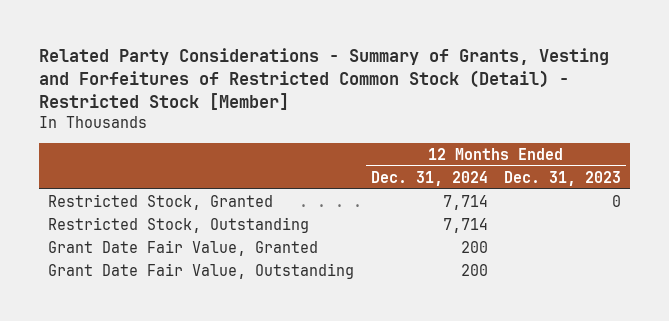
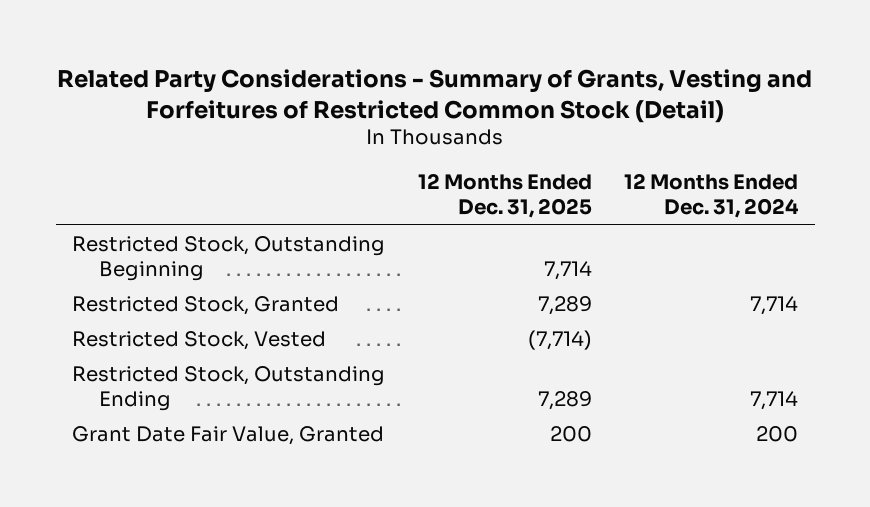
- Related Party Considerations - Summary of Grants, Vesting and Forfeitures of Restricted Common Stock (Detail) - Restricted Stock [Member]
+ Related Party Considerations - Summary of Grants, Vesting and Forfeitures of Restricted Common Stock (Detail)
- | 12 Months Ended Dec. 31, 2024 | 12 Months Ended Dec. 31, 2023
+ | 12 Months Ended Dec. 31, 2025 | 12 Months Ended Dec. 31, 2024
+ Restricted Stock, Outstanding Beginning | 7,714 |
- Restricted Stock, Outstanding | 7,714 |
+ Restricted Stock, Vested | (7,714) |
+ Restricted Stock, Outstanding Ending | 7,289 | 7,714
- Grant Date Fair Value, Outstanding | 200 |

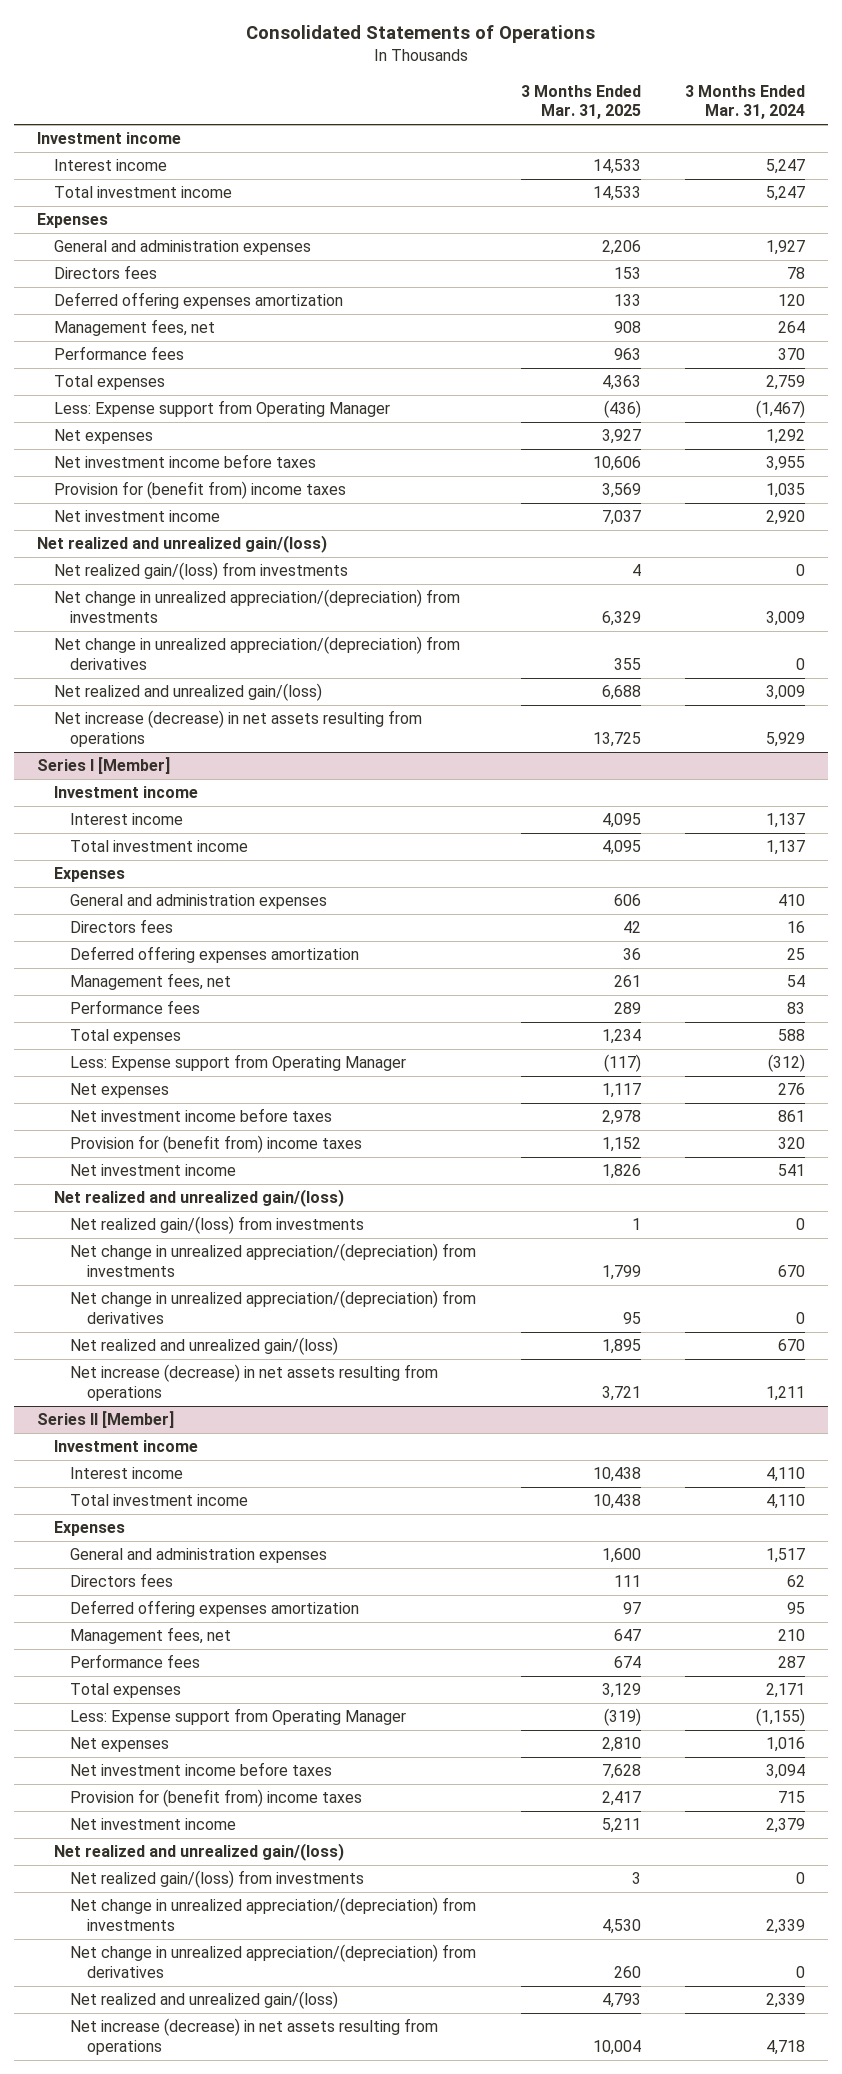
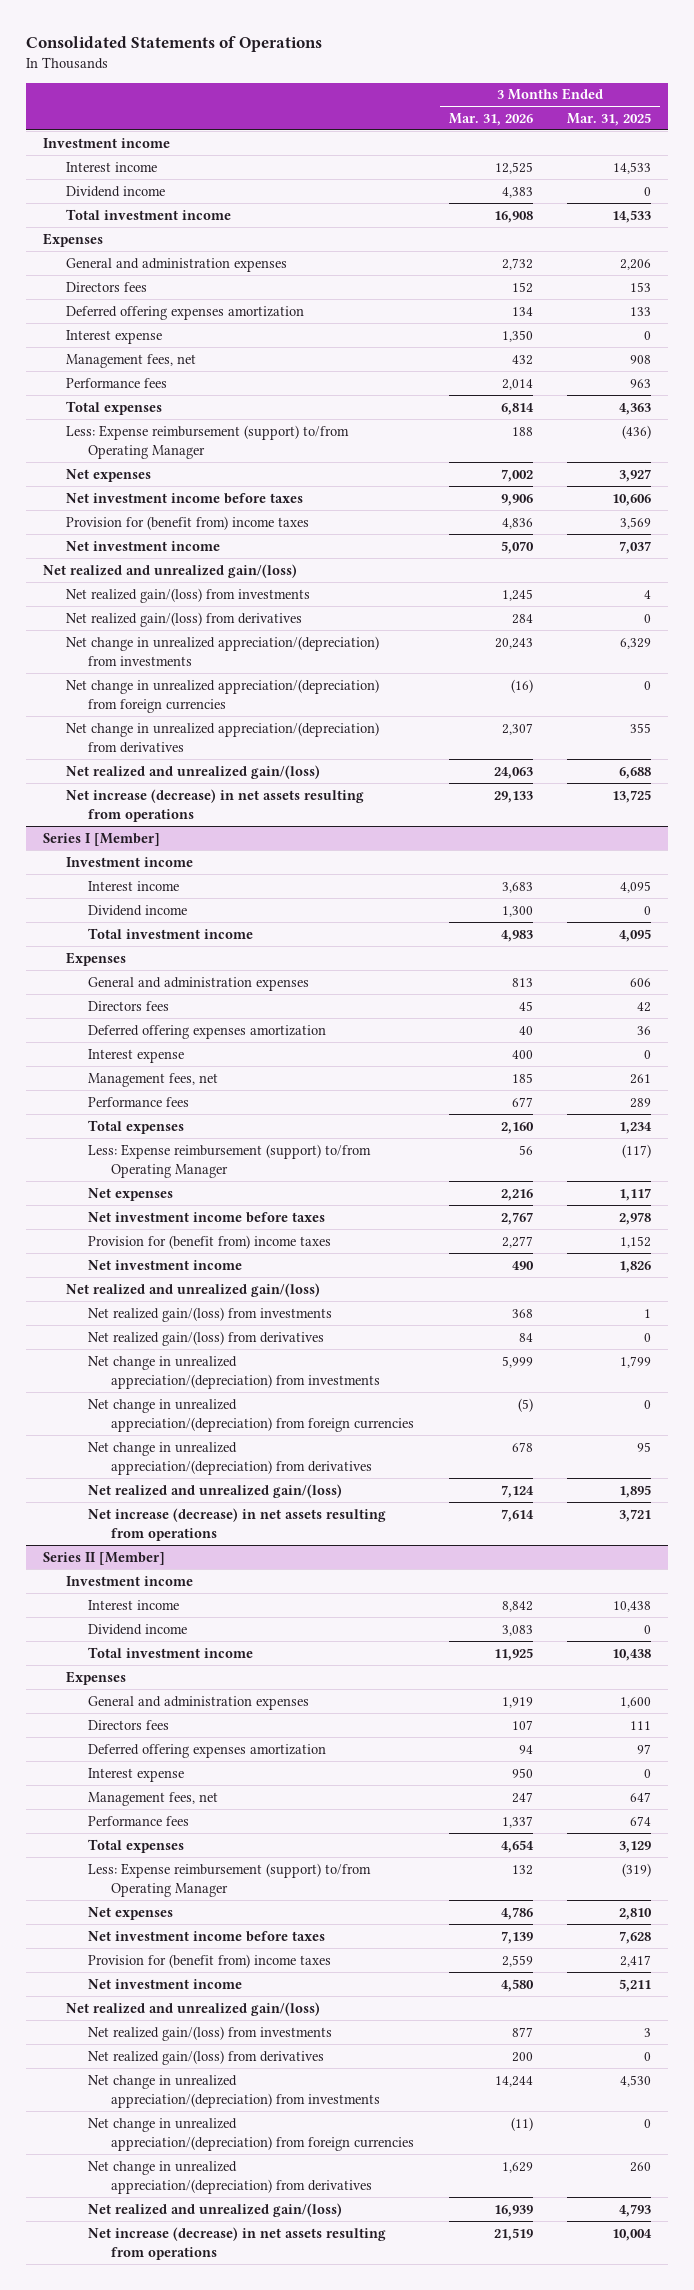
- | 3 Months Ended Mar. 31, 2025 | 3 Months Ended Mar. 31, 2024
+ | 3 Months Ended Mar. 31, 2026 | 3 Months Ended Mar. 31, 2025
+ Dividend income | 4,383 | 0
+ Interest expense | 1,350 | 0
- Less: Expense support from Operating Manager | (436) | (1,467)
+ Less: Expense reimbursement (support) to/from Operating Manager | 188 | (436)
+ Net realized gain/(loss) from derivatives | 284 | 0
+ Net change in unrealized appreciation/(depreciation) from foreign currencies | (16) | 0
@ Series I [Member]
+ Dividend income | 1,300 | 0
+ Interest expense | 400 | 0
- Less: Expense support from Operating Manager | (117) | (312)
+ Less: Expense reimbursement (support) to/from Operating Manager | 56 | (117)
+ Net realized gain/(loss) from derivatives | 84 | 0
+ Net change in unrealized appreciation/(depreciation) from foreign currencies | (5) | 0
@ Series II [Member]
+ Dividend income | 3,083 | 0
+ Interest expense | 950 | 0
- Less: Expense support from Operating Manager | (319) | (1,155)
+ Less: Expense reimbursement (support) to/from Operating Manager | 132 | (319)
+ Net realized gain/(loss) from derivatives | 200 | 0
+ Net change in unrealized appreciation/(depreciation) from foreign currencies | (11) | 0

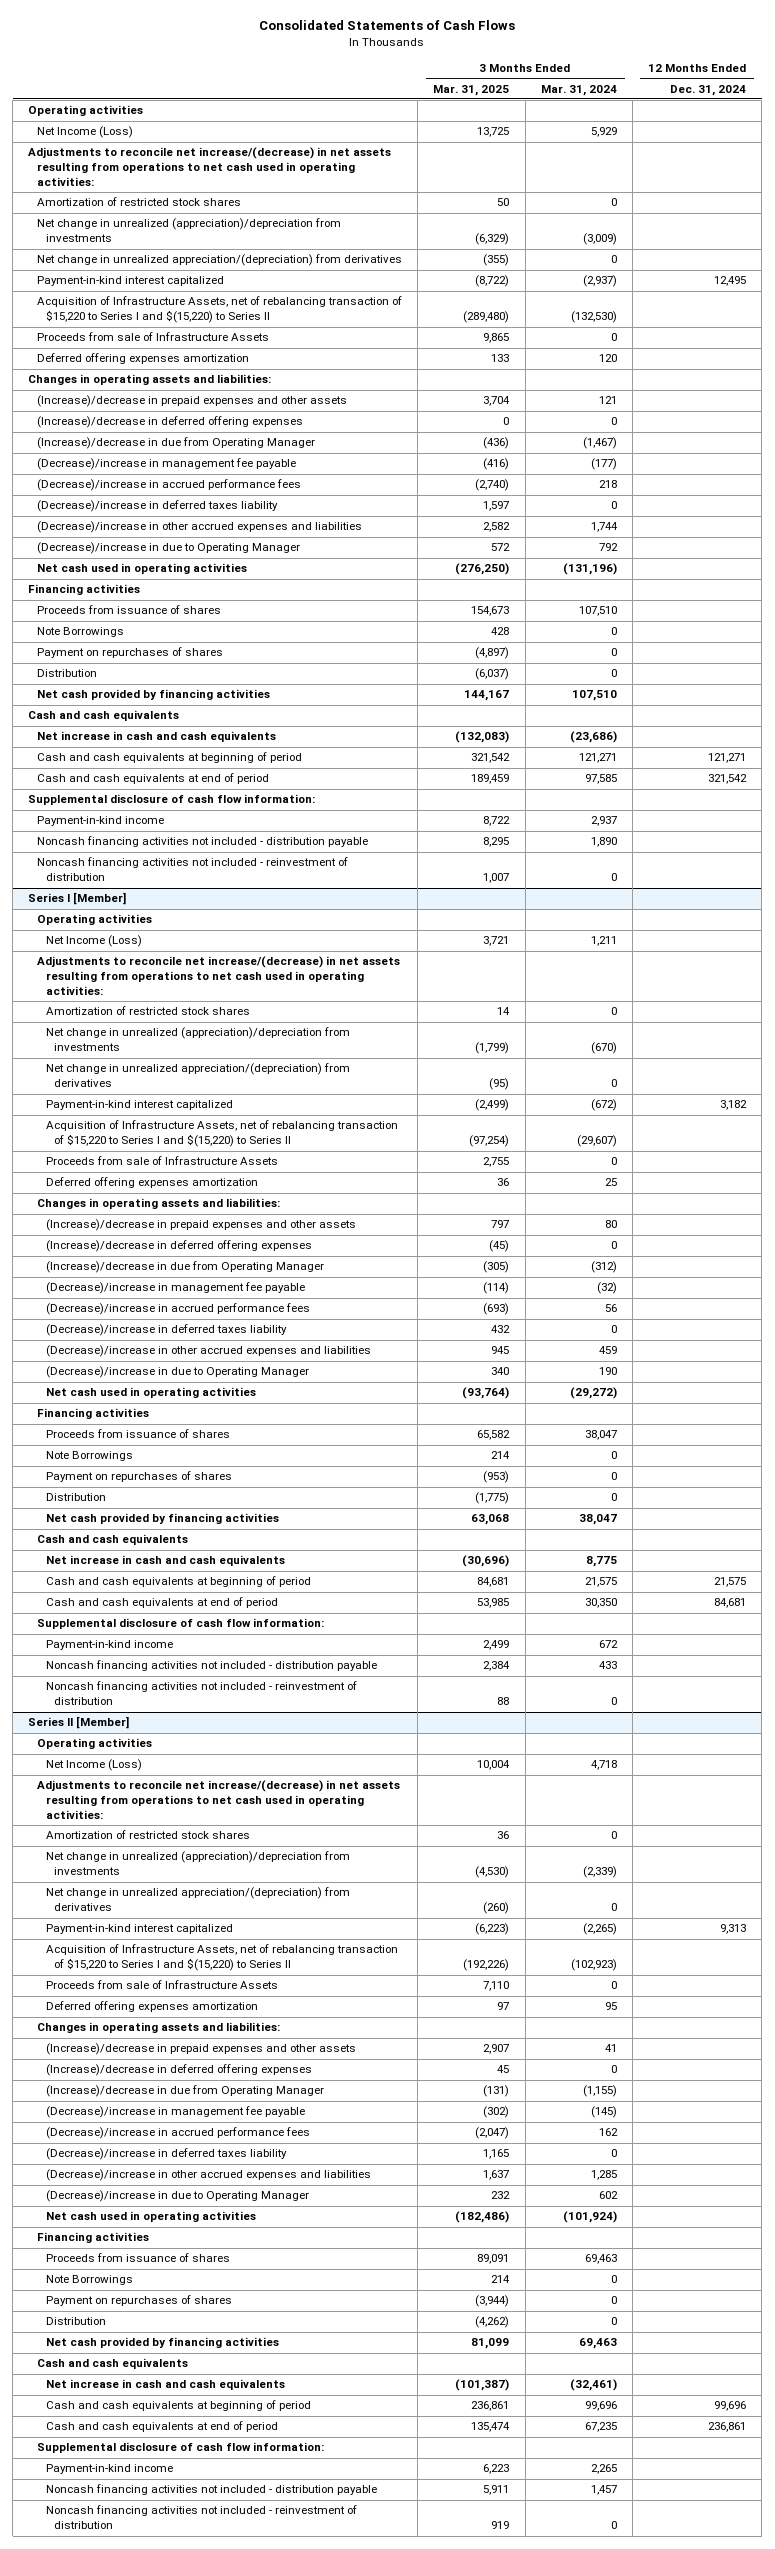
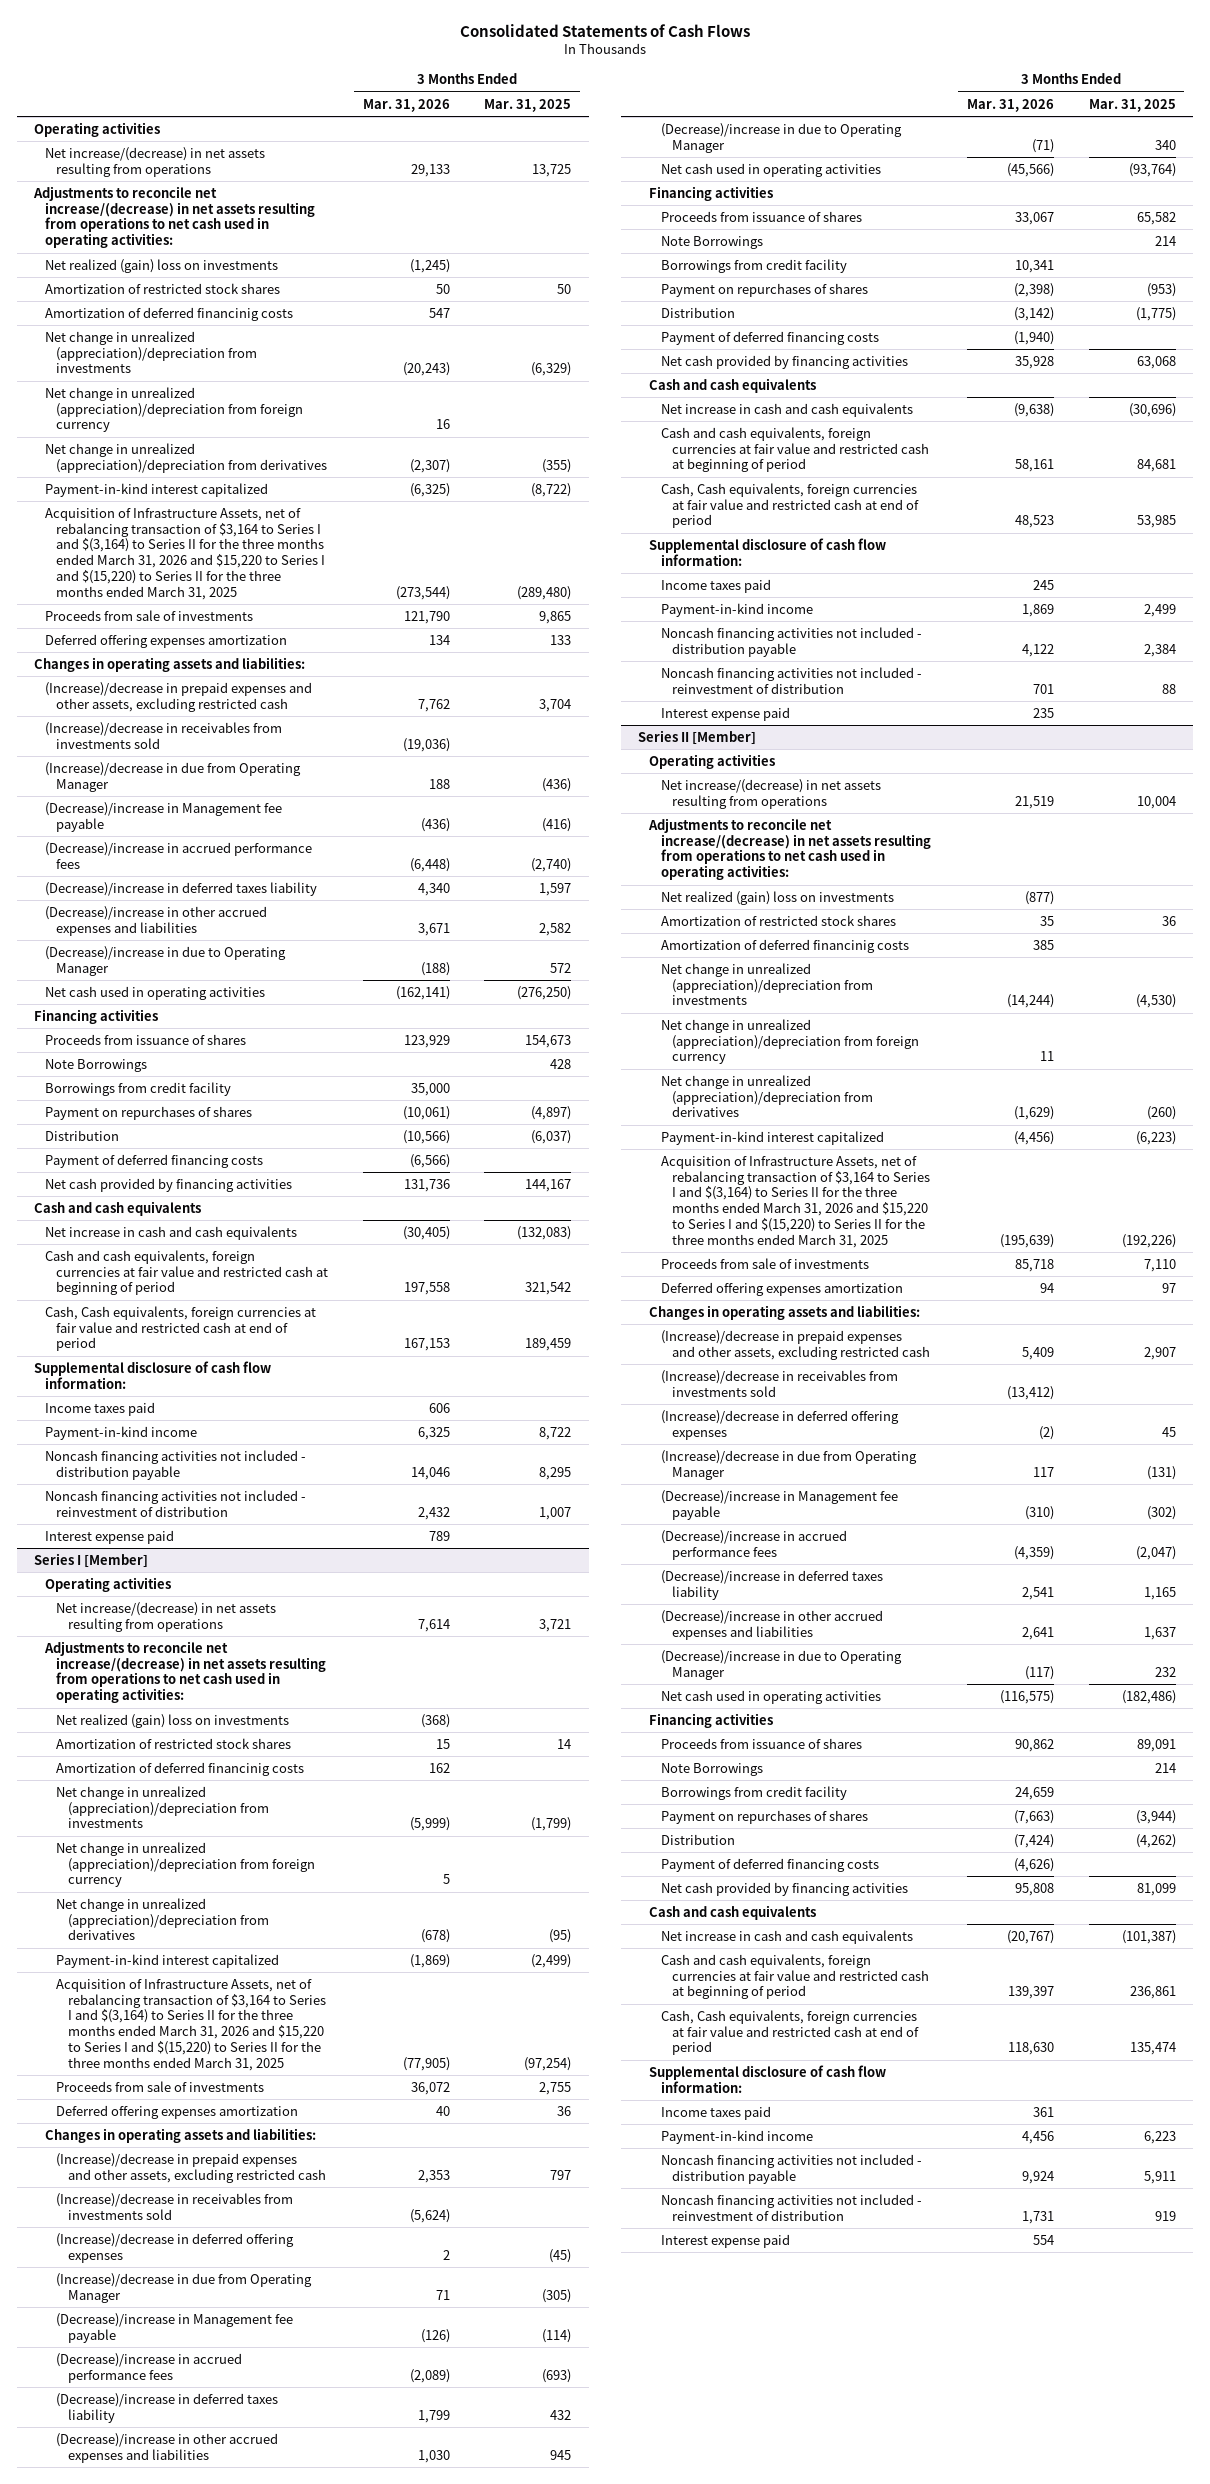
- | 3 Months Ended Mar. 31, 2025 | 3 Months Ended Mar. 31, 2024 | 12 Months Ended Dec. 31, 2024
+ | 3 Months Ended Mar. 31, 2026 | 3 Months Ended Mar. 31, 2025
- Net Income (Loss) | 13,725 | 5,929 |
+ Net increase/(decrease) in net assets resulting from operations | 29,133 | 13,725
+ Net realized (gain) loss on investments | (1,245) |
+ Amortization of deferred financinig costs | 547 |
- Net change in unrealized appreciation/(depreciation) from derivatives | (355) | 0 |
+ Net change in unrealized (appreciation)/depreciation from foreign currency | 16 |
+ Net change in unrealized (appreciation)/depreciation from derivatives | (2,307) | (355)
- Acquisition of Infrastructure Assets, net of rebalancing transaction of $15,220 to Series I and $(15,220) to Series II | (289,480) | (132,530) |
- Proceeds from sale of Infrastructure Assets | 9,865 | 0 |
+ Acquisition of Infrastructure Assets, net of rebalancing transaction of $3,164 to Series I and $(3,164) to Series II for the three months ended March 31, 2026 and $15,220 to Series I and $(15,220) to Series II for the three months ended March 31, 2025 | (273,544) | (289,480)
+ Proceeds from sale of investments | 121,790 | 9,865
- (Increase)/decrease in prepaid expenses and other assets | 3,704 | 121 |
- (Increase)/decrease in deferred offering expenses | 0 | 0 |
+ (Increase)/decrease in prepaid expenses and other assets, excluding restricted cash | 7,762 | 3,704
+ (Increase)/decrease in receivables from investments sold | (19,036) |
- (Decrease)/increase in management fee payable | (416) | (177) |
+ (Decrease)/increase in Management fee payable | (436) | (416)
+ Borrowings from credit facility | 35,000 |
+ Payment of deferred financing costs | (6,566) |
- Cash and cash equivalents at beginning of period | 321,542 | 121,271 | 121,271
- Cash and cash equivalents at end of period | 189,459 | 97,585 | 321,542
+ Cash and cash equivalents, foreign currencies at fair value and restricted cash at beginning of period | 197,558 | 321,542
+ Cash, Cash equivalents, foreign currencies at fair value and restricted cash at end of period | 167,153 | 189,459
+ Income taxes paid | 606 |
+ Interest expense paid | 789 |
@ Series I [Member]
- Net Income (Loss) | 3,721 | 1,211 |
+ Net increase/(decrease) in net assets resulting from operations | 7,614 | 3,721
+ Net realized (gain) loss on investments | (368) |
+ Amortization of deferred financinig costs | 162 |
- Net change in unrealized appreciation/(depreciation) from derivatives | (95) | 0 |
+ Net change in unrealized (appreciation)/depreciation from foreign currency | 5 |
+ Net change in unrealized (appreciation)/depreciation from derivatives | (678) | (95)
- Acquisition of Infrastructure Assets, net of rebalancing transaction of $15,220 to Series I and $(15,220) to Series II | (97,254) | (29,607) |
- Proceeds from sale of Infrastructure Assets | 2,755 | 0 |
+ Acquisition of Infrastructure Assets, net of rebalancing transaction of $3,164 to Series I and $(3,164) to Series II for the three months ended March 31, 2026 and $15,220 to Series I and $(15,220) to Series II for the three months ended March 31, 2025 | (77,905) | (97,254)
+ Proceeds from sale of investments | 36,072 | 2,755
- (Increase)/decrease in prepaid expenses and other assets | 797 | 80 |
+ (Increase)/decrease in prepaid expenses and other assets, excluding restricted cash | 2,353 | 797
+ (Increase)/decrease in receivables from investments sold | (5,624) |
- (Decrease)/increase in management fee payable | (114) | (32) |
+ (Decrease)/increase in Management fee payable | (126) | (114)
+ Borrowings from credit facility | 10,341 |
+ Payment of deferred financing costs | (1,940) |
- Cash and cash equivalents at beginning of period | 84,681 | 21,575 | 21,575
- Cash and cash equivalents at end of period | 53,985 | 30,350 | 84,681
+ Cash and cash equivalents, foreign currencies at fair value and restricted cash at beginning of period | 58,161 | 84,681
+ Cash, Cash equivalents, foreign currencies at fair value and restricted cash at end of period | 48,523 | 53,985
+ Income taxes paid | 245 |
+ Interest expense paid | 235 |
@ Series II [Member]
- Net Income (Loss) | 10,004 | 4,718 |
+ Net increase/(decrease) in net assets resulting from operations | 21,519 | 10,004
+ Net realized (gain) loss on investments | (877) |
+ Amortization of deferred financinig costs | 385 |
- Net change in unrealized appreciation/(depreciation) from derivatives | (260) | 0 |
+ Net change in unrealized (appreciation)/depreciation from foreign currency | 11 |
+ Net change in unrealized (appreciation)/depreciation from derivatives | (1,629) | (260)
- Acquisition of Infrastructure Assets, net of rebalancing transaction of $15,220 to Series I and $(15,220) to Series II | (192,226) | (102,923) |
- Proceeds from sale of Infrastructure Assets | 7,110 | 0 |
+ Acquisition of Infrastructure Assets, net of rebalancing transaction of $3,164 to Series I and $(3,164) to Series II for the three months ended March 31, 2026 and $15,220 to Series I and $(15,220) to Series II for the three months ended March 31, 2025 | (195,639) | (192,226)
+ Proceeds from sale of investments | 85,718 | 7,110
- (Increase)/decrease in prepaid expenses and other assets | 2,907 | 41 |
+ (Increase)/decrease in prepaid expenses and other assets, excluding restricted cash | 5,409 | 2,907
+ (Increase)/decrease in receivables from investments sold | (13,412) |
- (Decrease)/increase in management fee payable | (302) | (145) |
+ (Decrease)/increase in Management fee payable | (310) | (302)
+ Borrowings from credit facility | 24,659 |
+ Payment of deferred financing costs | (4,626) |
- Cash and cash equivalents at beginning of period | 236,861 | 99,696 | 99,696
- Cash and cash equivalents at end of period | 135,474 | 67,235 | 236,861
+ Cash and cash equivalents, foreign currencies at fair value and restricted cash at beginning of period | 139,397 | 236,861
+ Cash, Cash equivalents, foreign currencies at fair value and restricted cash at end of period | 118,630 | 135,474
+ Income taxes paid | 361 |
+ Interest expense paid | 554 |

